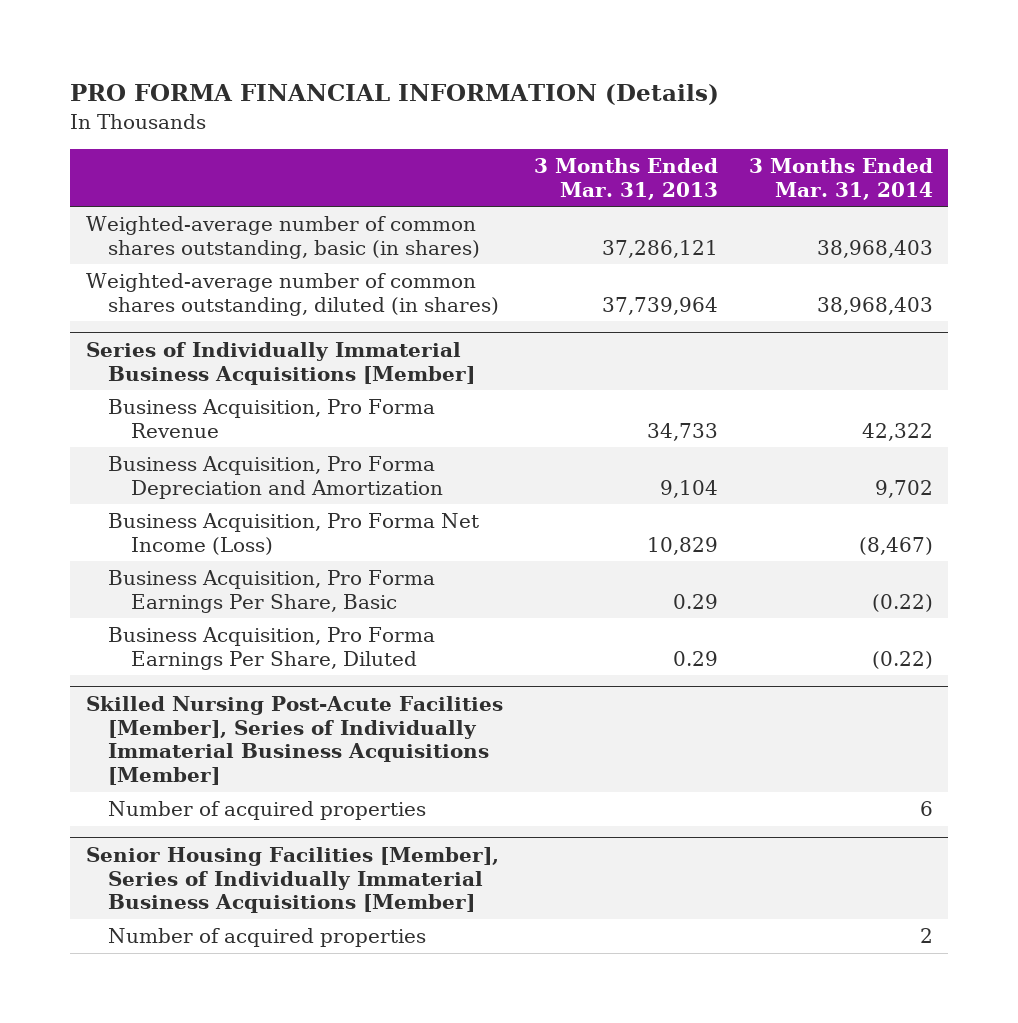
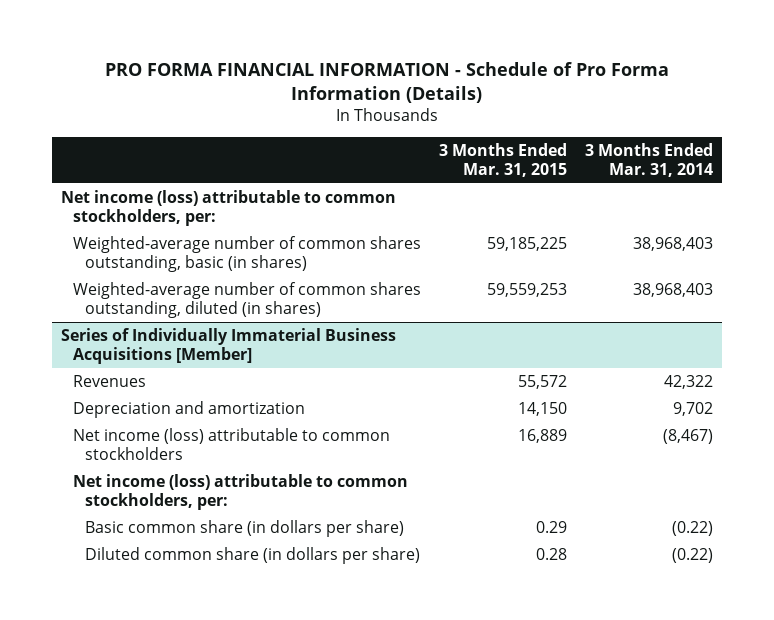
- PRO FORMA FINANCIAL INFORMATION (Details)
+ PRO FORMA FINANCIAL INFORMATION - Schedule of Pro Forma Information (Details)
- | 3 Months Ended Mar. 31, 2013 | 3 Months Ended Mar. 31, 2014
+ | 3 Months Ended Mar. 31, 2015 | 3 Months Ended Mar. 31, 2014
+ Net income (loss) attributable to common stockholders, per:
@ Series of Individually Immaterial Business Acquisitions [Member]
- Business Acquisition, Pro Forma Revenue | 34,733 | 42,322
- Business Acquisition, Pro Forma Depreciation and Amortization | 9,104 | 9,702
- Business Acquisition, Pro Forma Net Income (Loss) | 10,829 | (8,467)
- Business Acquisition, Pro Forma Earnings Per Share, Basic | 0.29 | (0.22)
- Business Acquisition, Pro Forma Earnings Per Share, Diluted | 0.29 | (0.22)
- Skilled Nursing Post-Acute Facilities [Member], Series of Individually Immaterial Business Acquisitions [Member]
- Number of acquired properties | | 6
- Senior Housing Facilities [Member], Series of Individually Immaterial Business Acquisitions [Member]
- Number of acquired properties | | 2
@ Series of Individually Immaterial Business Acquisitions [Member]
+ Revenues | 55,572 | 42,322
+ Depreciation and amortization | 14,150 | 9,702
+ Net income (loss) attributable to common stockholders | 16,889 | (8,467)
+ Net income (loss) attributable to common stockholders, per:
+ Basic common share (in dollars per share) | 0.29 | (0.22)
+ Diluted common share (in dollars per share) | 0.28 | (0.22)

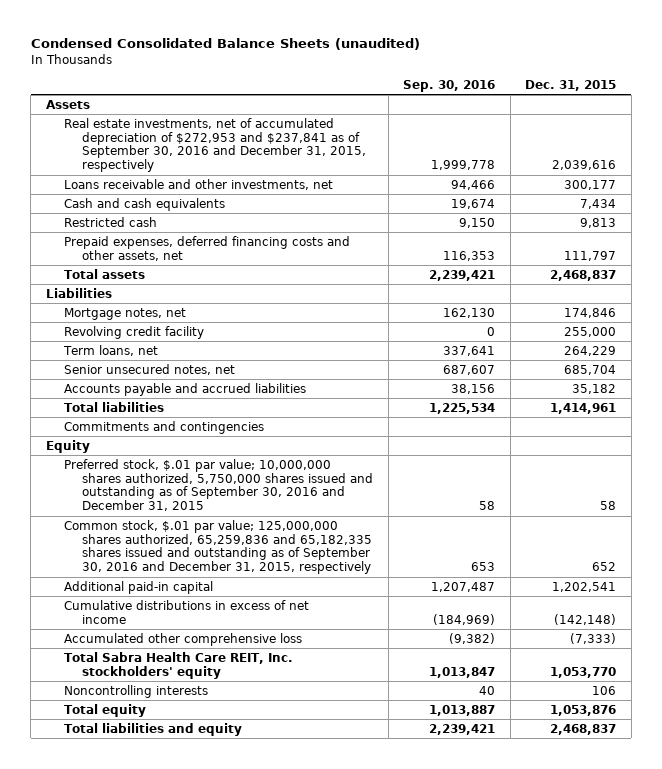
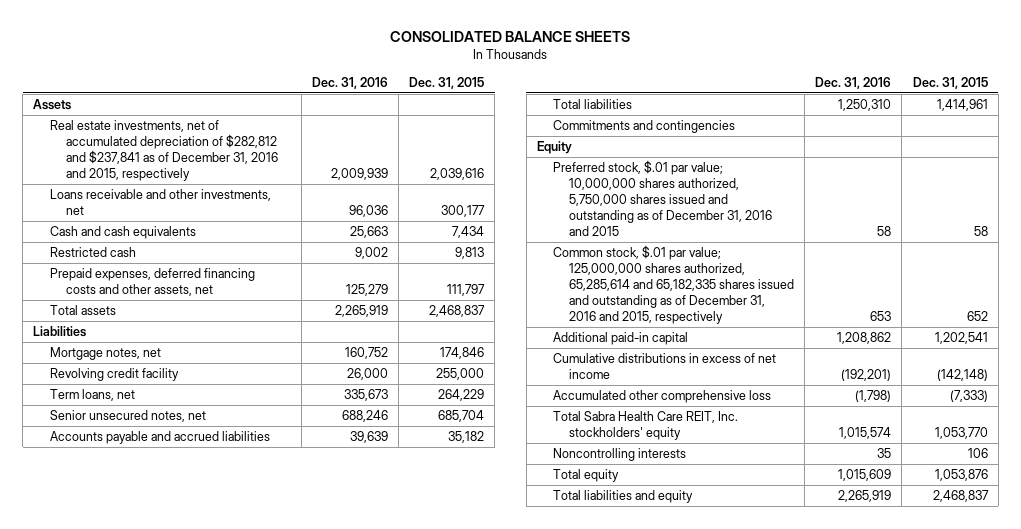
- Condensed Consolidated Balance Sheets (unaudited)
+ CONSOLIDATED BALANCE SHEETS
- | Sep. 30, 2016 | Dec. 31, 2015
+ | Dec. 31, 2016 | Dec. 31, 2015
- Real estate investments, net of accumulated depreciation of $272,953 and $237,841 as of September 30, 2016 and December 31, 2015, respectively | 1,999,778 | 2,039,616
+ Real estate investments, net of accumulated depreciation of $282,812 and $237,841 as of December 31, 2016 and 2015, respectively | 2,009,939 | 2,039,616
- Preferred stock, $.01 par value; 10,000,000 shares authorized, 5,750,000 shares issued and outstanding as of September 30, 2016 and December 31, 2015 | 58 | 58
- Common stock, $.01 par value; 125,000,000 shares authorized, 65,259,836 and 65,182,335 shares issued and outstanding as of September 30, 2016 and December 31, 2015, respectively | 653 | 652
+ Preferred stock, $.01 par value; 10,000,000 shares authorized, 5,750,000 shares issued and outstanding as of December 31, 2016 and 2015 | 58 | 58
+ Common stock, $.01 par value; 125,000,000 shares authorized, 65,285,614 and 65,182,335 shares issued and outstanding as of December 31, 2016 and 2015, respectively | 653 | 652

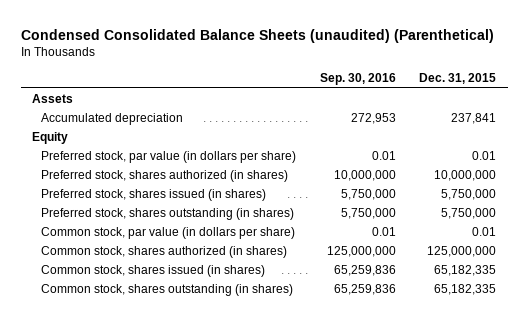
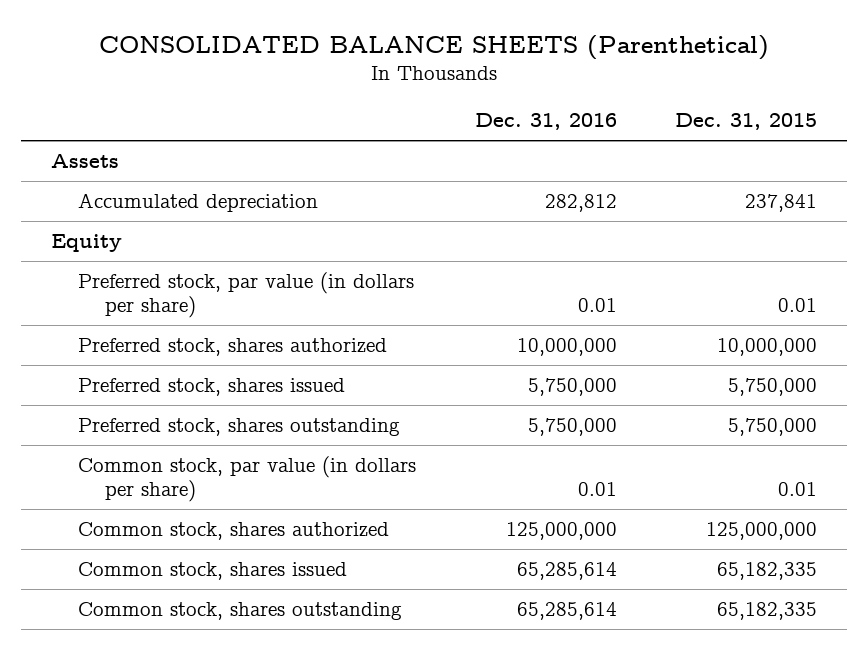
- Condensed Consolidated Balance Sheets (unaudited) (Parenthetical)
+ CONSOLIDATED BALANCE SHEETS (Parenthetical)
- | Sep. 30, 2016 | Dec. 31, 2015
+ | Dec. 31, 2016 | Dec. 31, 2015
- Preferred stock, shares authorized (in shares) | 10,000,000 | 10,000,000
- Preferred stock, shares issued (in shares) | 5,750,000 | 5,750,000
- Preferred stock, shares outstanding (in shares) | 5,750,000 | 5,750,000
+ Preferred stock, shares authorized | 10,000,000 | 10,000,000
+ Preferred stock, shares issued | 5,750,000 | 5,750,000
+ Preferred stock, shares outstanding | 5,750,000 | 5,750,000
- Common stock, shares authorized (in shares) | 125,000,000 | 125,000,000
- Common stock, shares issued (in shares) | 65,259,836 | 65,182,335
- Common stock, shares outstanding (in shares) | 65,259,836 | 65,182,335
+ Common stock, shares authorized | 125,000,000 | 125,000,000
+ Common stock, shares issued | 65,285,614 | 65,182,335
+ Common stock, shares outstanding | 65,285,614 | 65,182,335

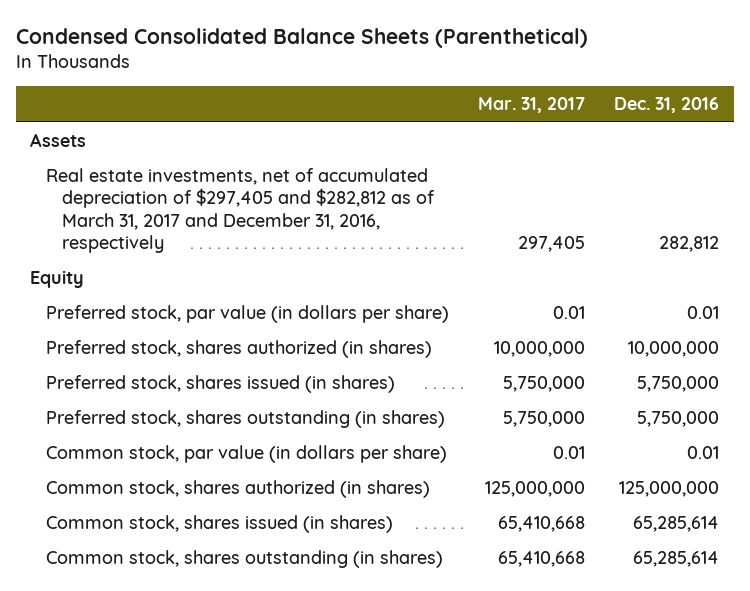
- CONSOLIDATED BALANCE SHEETS (Parenthetical)
+ Condensed Consolidated Balance Sheets (Parenthetical)
- | Dec. 31, 2016 | Dec. 31, 2015
+ | Mar. 31, 2017 | Dec. 31, 2016
- Accumulated depreciation | 282,812 | 237,841
+ Real estate investments, net of accumulated depreciation of $297,405 and $282,812 as of March 31, 2017 and December 31, 2016, respectively | 297,405 | 282,812
- Preferred stock, shares authorized | 10,000,000 | 10,000,000
- Preferred stock, shares issued | 5,750,000 | 5,750,000
- Preferred stock, shares outstanding | 5,750,000 | 5,750,000
+ Preferred stock, shares authorized (in shares) | 10,000,000 | 10,000,000
+ Preferred stock, shares issued (in shares) | 5,750,000 | 5,750,000
+ Preferred stock, shares outstanding (in shares) | 5,750,000 | 5,750,000
- Common stock, shares authorized | 125,000,000 | 125,000,000
- Common stock, shares issued | 65,285,614 | 65,182,335
- Common stock, shares outstanding | 65,285,614 | 65,182,335
+ Common stock, shares authorized (in shares) | 125,000,000 | 125,000,000
+ Common stock, shares issued (in shares) | 65,410,668 | 65,285,614
+ Common stock, shares outstanding (in shares) | 65,410,668 | 65,285,614

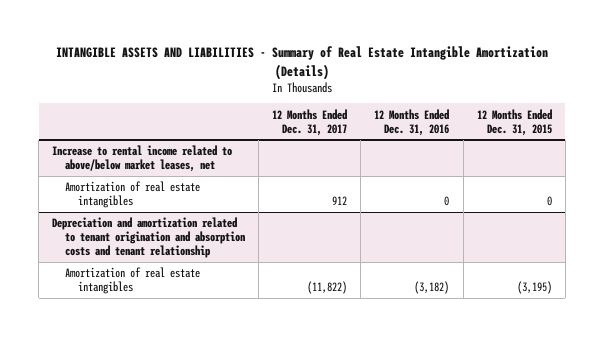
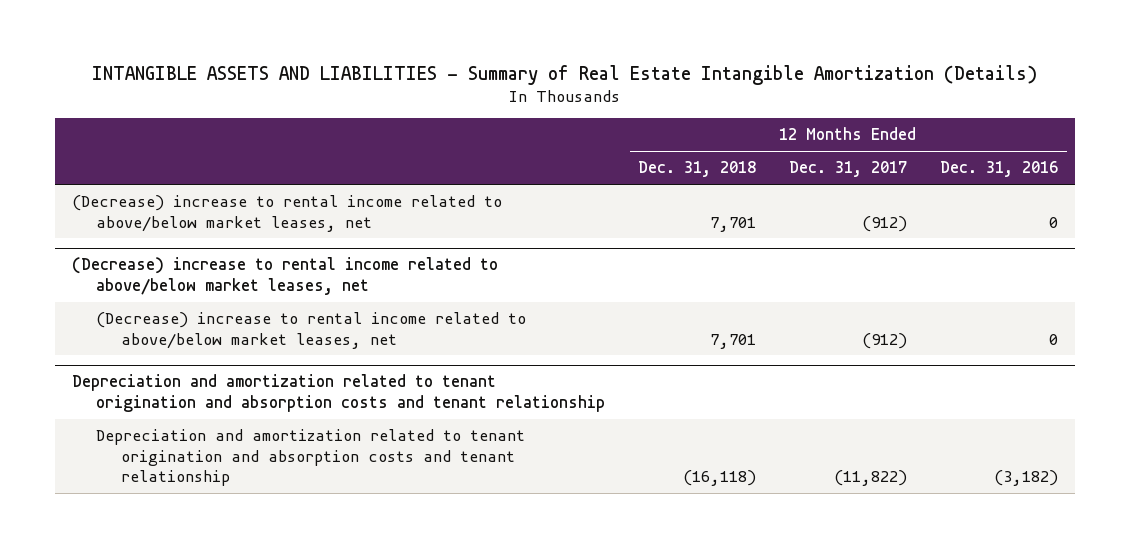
- | 12 Months Ended Dec. 31, 2017 | 12 Months Ended Dec. 31, 2016 | 12 Months Ended Dec. 31, 2015
+ | 12 Months Ended Dec. 31, 2018 | 12 Months Ended Dec. 31, 2017 | 12 Months Ended Dec. 31, 2016
- Increase to rental income related to above/below market leases, net
- Amortization of real estate intangibles | 912 | 0 | 0
+ (Decrease) increase to rental income related to above/below market leases, net | 7,701 | (912) | 0
+ (Decrease) increase to rental income related to above/below market leases, net
+ (Decrease) increase to rental income related to above/below market leases, net | 7,701 | (912) | 0
@ Depreciation and amortization related to tenant origination and absorption costs and tenant relationship
- Amortization of real estate intangibles | (11,822) | (3,182) | (3,195)
+ Depreciation and amortization related to tenant origination and absorption costs and tenant relationship | (16,118) | (11,822) | (3,182)

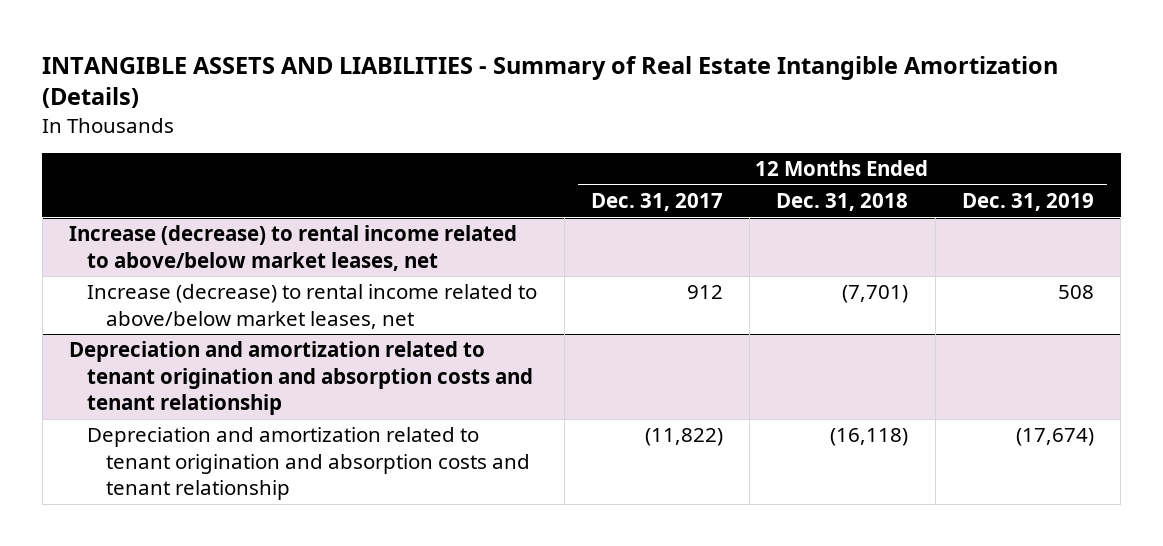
- | 12 Months Ended Dec. 31, 2018 | 12 Months Ended Dec. 31, 2017 | 12 Months Ended Dec. 31, 2016
+ | 12 Months Ended Dec. 31, 2017 | 12 Months Ended Dec. 31, 2018 | 12 Months Ended Dec. 31, 2019
- (Decrease) increase to rental income related to above/below market leases, net | 7,701 | (912) | 0
- (Decrease) increase to rental income related to above/below market leases, net
- (Decrease) increase to rental income related to above/below market leases, net | 7,701 | (912) | 0
+ Increase (decrease) to rental income related to above/below market leases, net
+ Increase (decrease) to rental income related to above/below market leases, net | 912 | (7,701) | 508

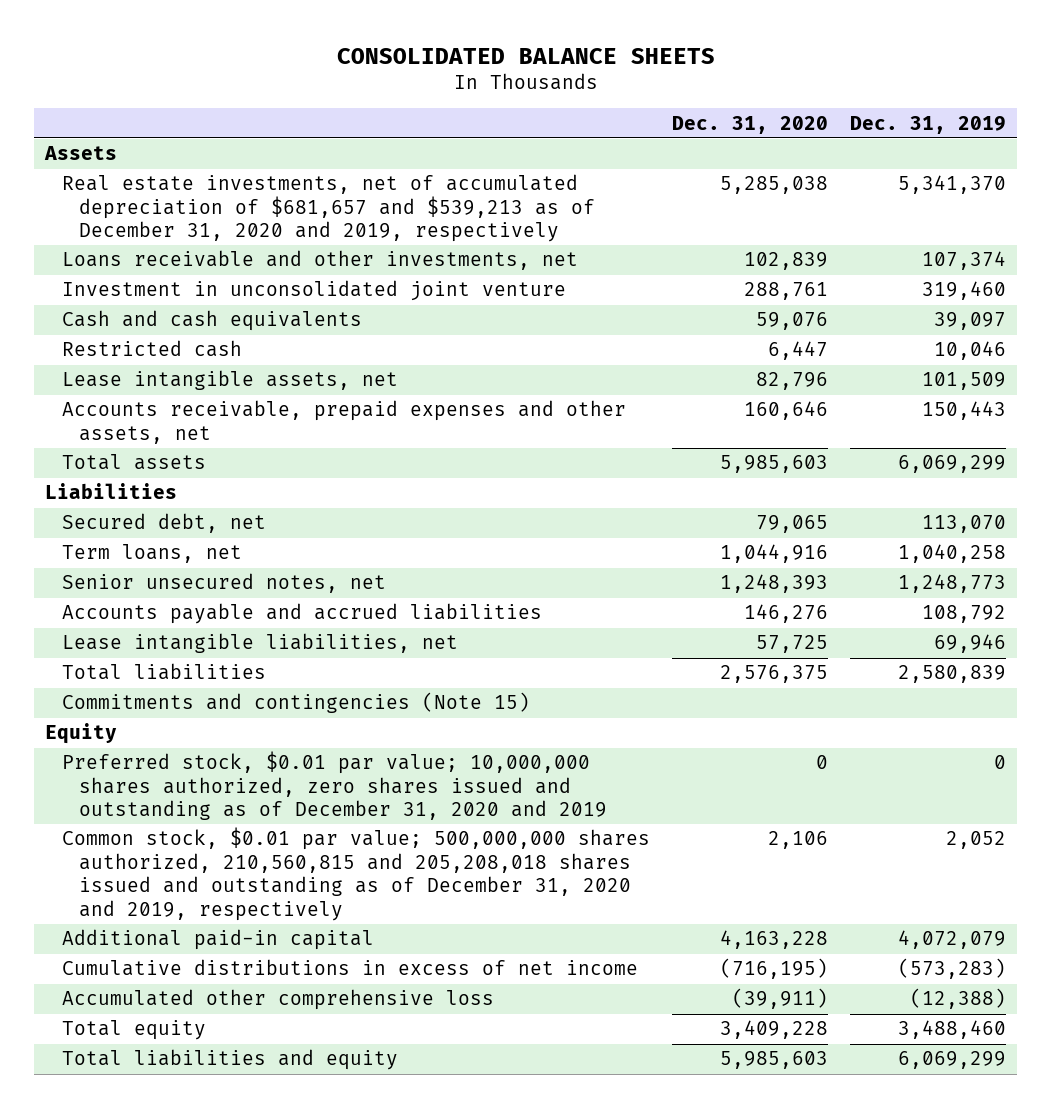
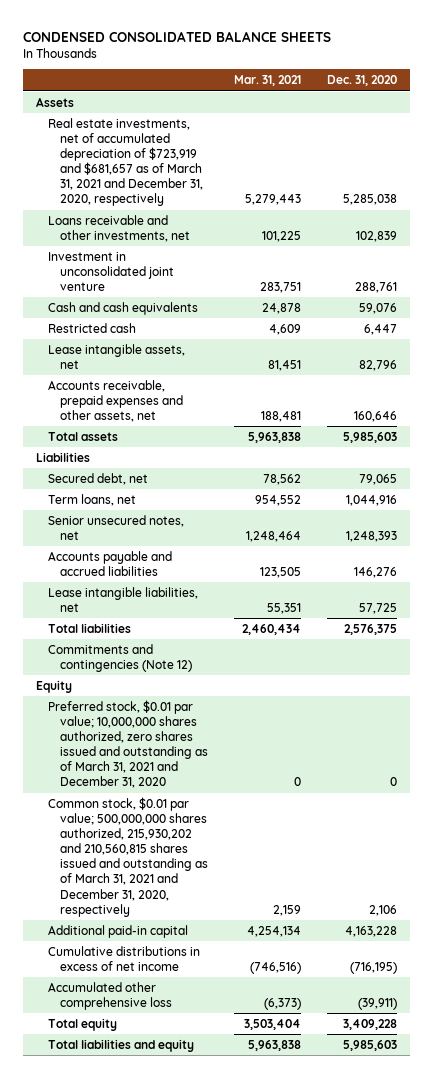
- CONSOLIDATED BALANCE SHEETS
+ CONDENSED CONSOLIDATED BALANCE SHEETS
- | Dec. 31, 2020 | Dec. 31, 2019
+ | Mar. 31, 2021 | Dec. 31, 2020
- Real estate investments, net of accumulated depreciation of $681,657 and $539,213 as of December 31, 2020 and 2019, respectively | 5,285,038 | 5,341,370
+ Real estate investments, net of accumulated depreciation of $723,919 and $681,657 as of March 31, 2021 and December 31, 2020, respectively | 5,279,443 | 5,285,038
- Commitments and contingencies (Note 15)
+ Commitments and contingencies (Note 12)
- Preferred stock, $0.01 par value; 10,000,000 shares authorized, zero shares issued and outstanding as of December 31, 2020 and 2019 | 0 | 0
- Common stock, $0.01 par value; 500,000,000 shares authorized, 210,560,815 and 205,208,018 shares issued and outstanding as of December 31, 2020 and 2019, respectively | 2,106 | 2,052
+ Preferred stock, $0.01 par value; 10,000,000 shares authorized, zero shares issued and outstanding as of March 31, 2021 and December 31, 2020 | 0 | 0
+ Common stock, $0.01 par value; 500,000,000 shares authorized, 215,930,202 and 210,560,815 shares issued and outstanding as of March 31, 2021 and December 31, 2020, respectively | 2,159 | 2,106

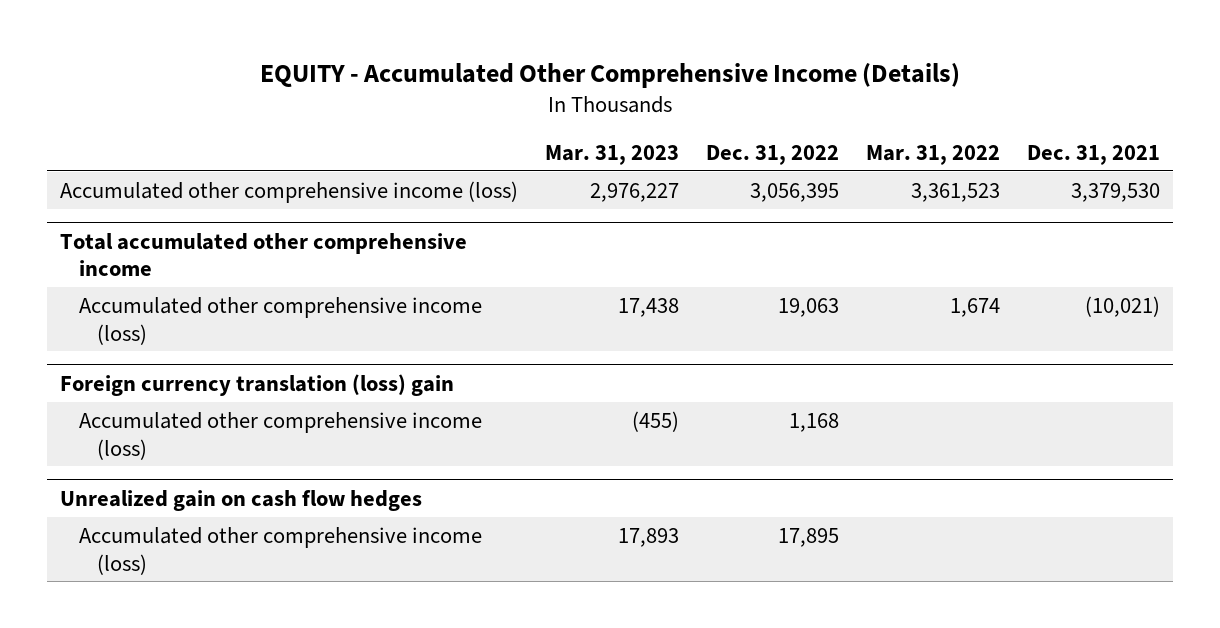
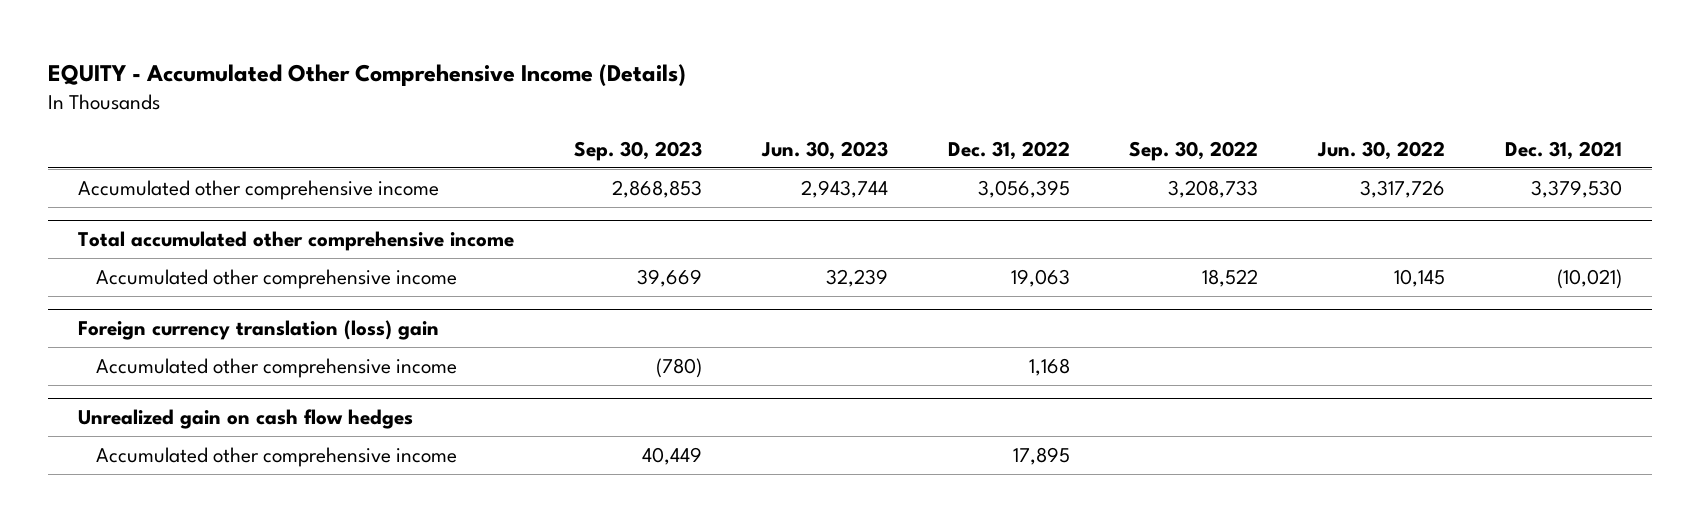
- | Mar. 31, 2023 | Dec. 31, 2022 | Mar. 31, 2022 | Dec. 31, 2021
+ | Sep. 30, 2023 | Jun. 30, 2023 | Dec. 31, 2022 | Sep. 30, 2022 | Jun. 30, 2022 | Dec. 31, 2021
- Accumulated other comprehensive income (loss) | 2,976,227 | 3,056,395 | 3,361,523 | 3,379,530
+ Accumulated other comprehensive income | 2,868,853 | 2,943,744 | 3,056,395 | 3,208,733 | 3,317,726 | 3,379,530
@ Total accumulated other comprehensive income
- Accumulated other comprehensive income (loss) | 17,438 | 19,063 | 1,674 | (10,021)
+ Accumulated other comprehensive income | 39,669 | 32,239 | 19,063 | 18,522 | 10,145 | (10,021)
@ Foreign currency translation (loss) gain
- Accumulated other comprehensive income (loss) | (455) | 1,168 | |
+ Accumulated other comprehensive income | (780) | | 1,168 | | |
@ Unrealized gain on cash flow hedges
- Accumulated other comprehensive income (loss) | 17,893 | 17,895 | |
+ Accumulated other comprehensive income | 40,449 | | 17,895 | | |

